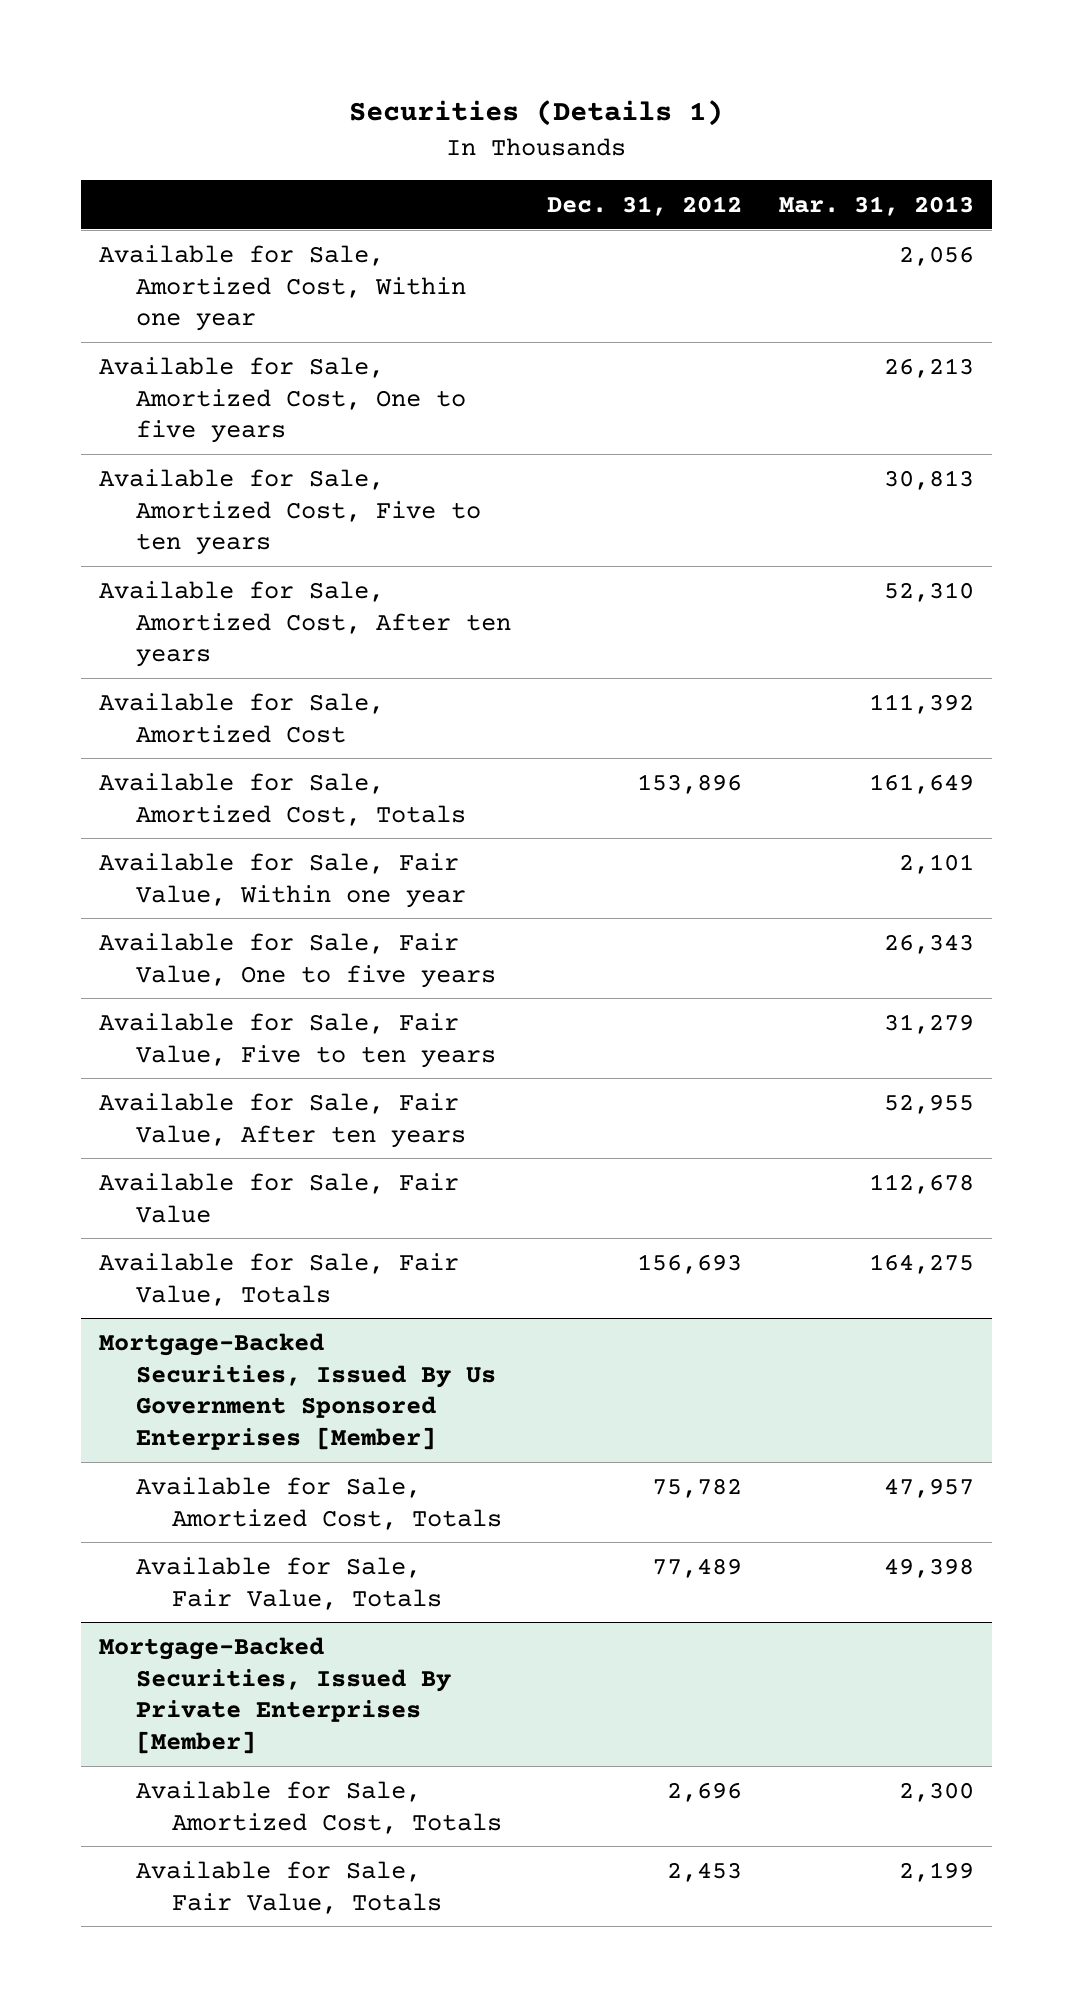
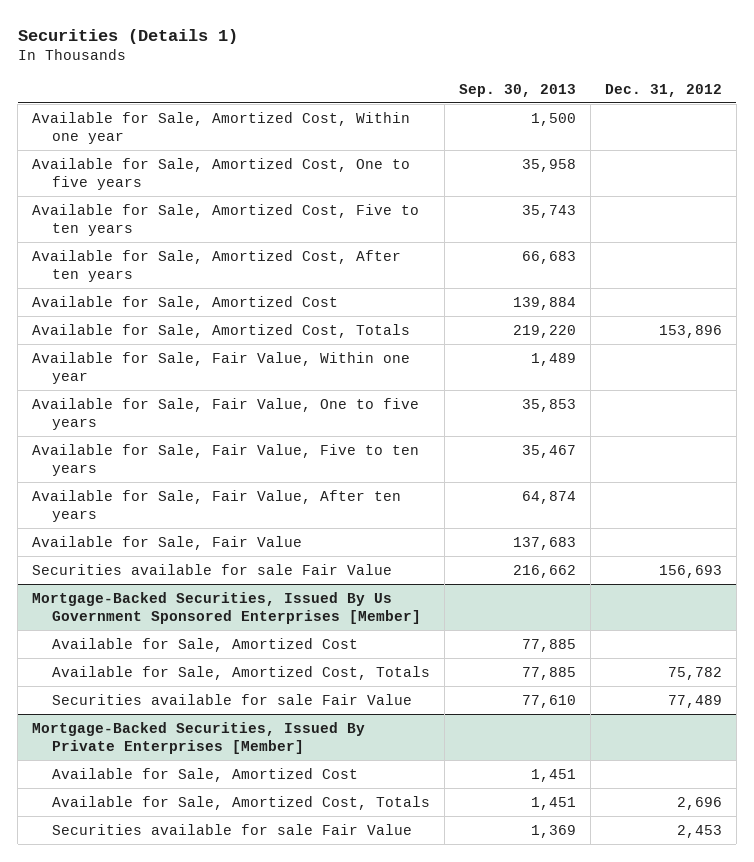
- | Dec. 31, 2012 | Mar. 31, 2013
+ | Sep. 30, 2013 | Dec. 31, 2012
- Available for Sale, Fair Value, Totals | 156,693 | 164,275
+ Securities available for sale Fair Value | 216,662 | 156,693
@ Mortgage-Backed Securities, Issued By Us Government Sponsored Enterprises [Member]
+ Available for Sale, Amortized Cost | 77,885 |
- Available for Sale, Fair Value, Totals | 77,489 | 49,398
+ Securities available for sale Fair Value | 77,610 | 77,489
@ Mortgage-Backed Securities, Issued By Private Enterprises [Member]
+ Available for Sale, Amortized Cost | 1,451 |
- Available for Sale, Fair Value, Totals | 2,453 | 2,199
+ Securities available for sale Fair Value | 1,369 | 2,453

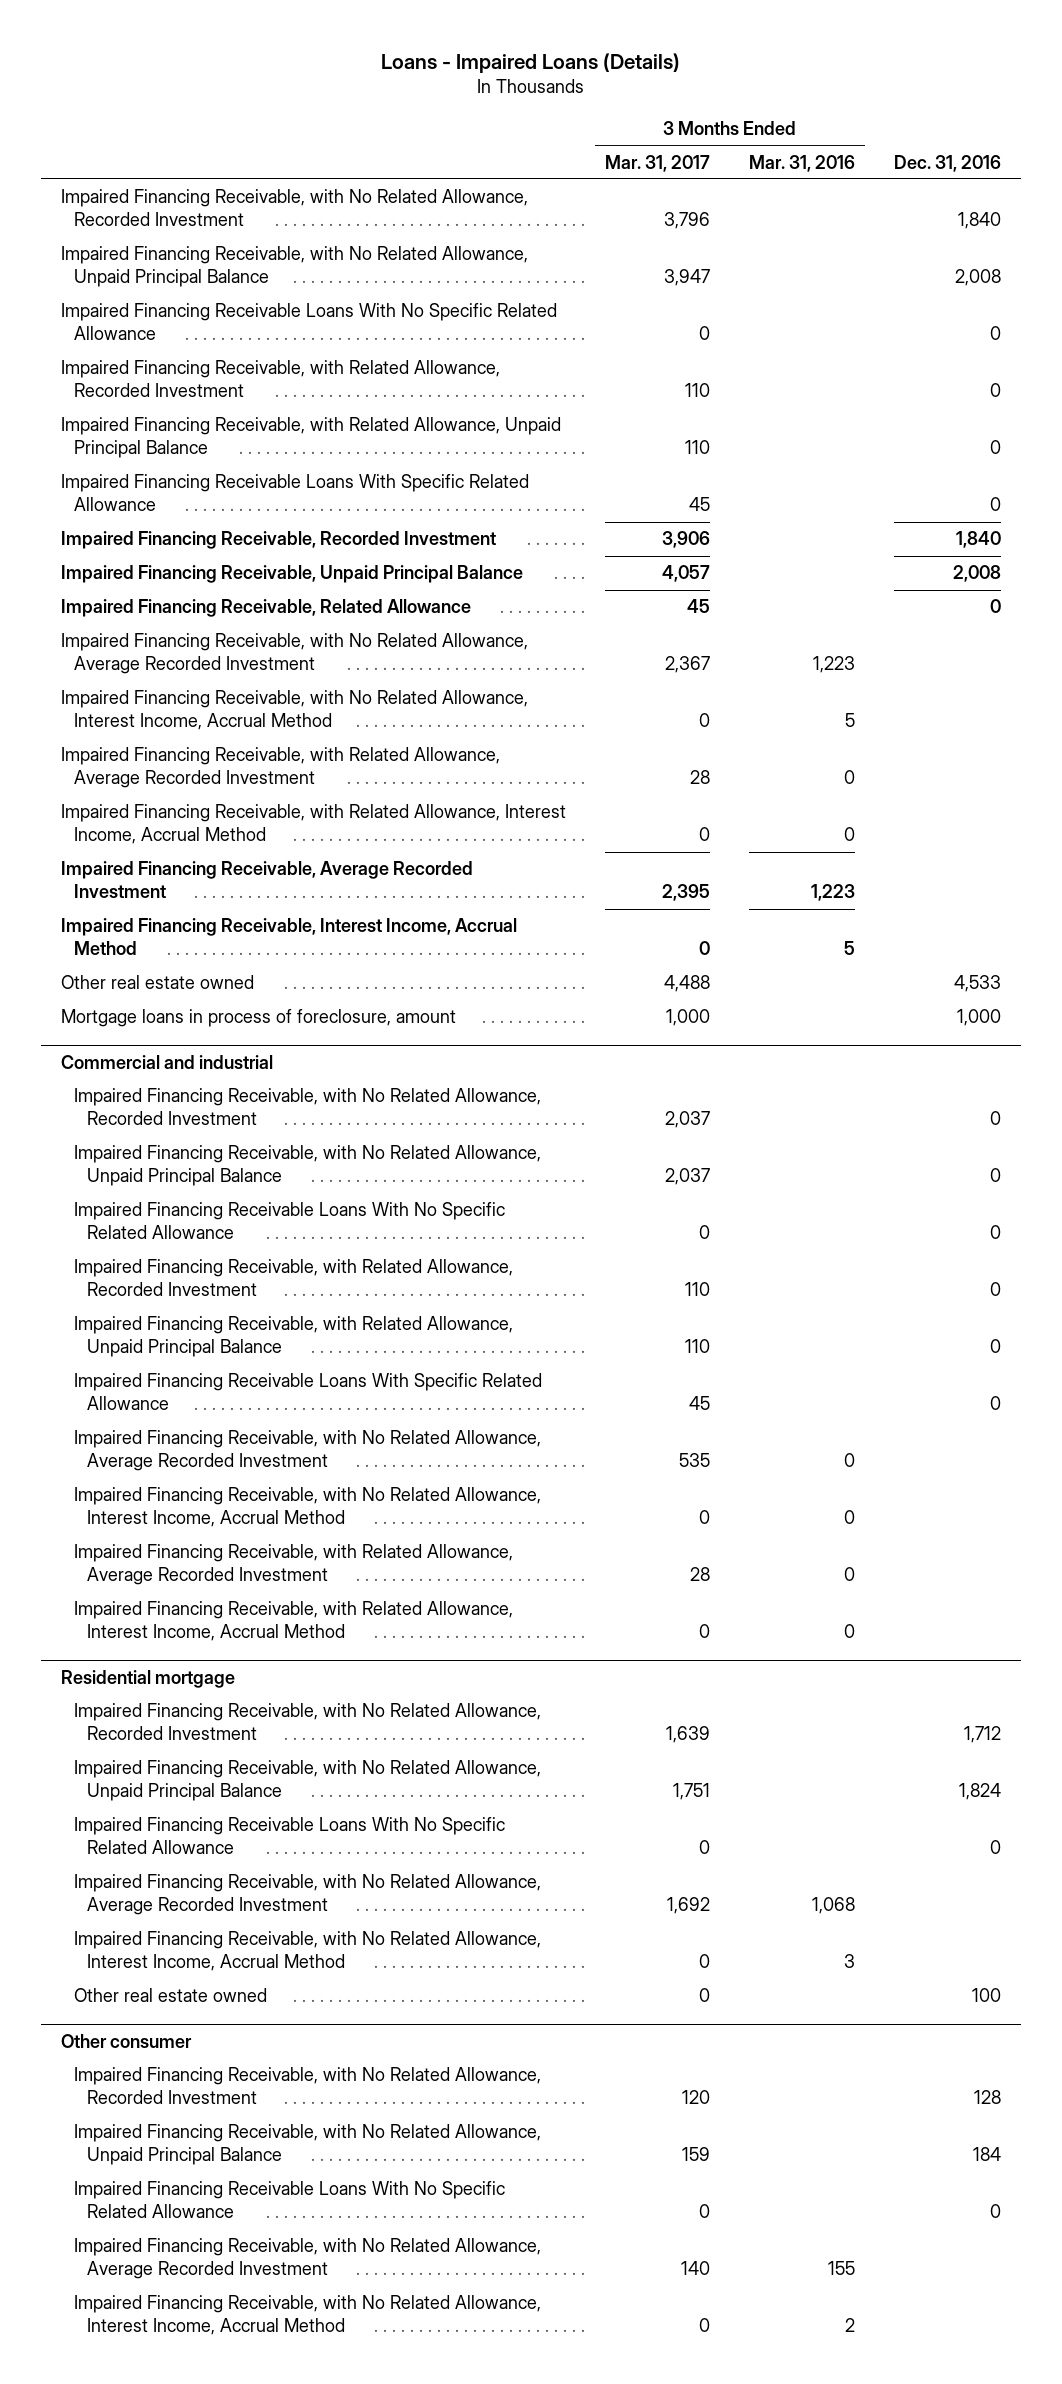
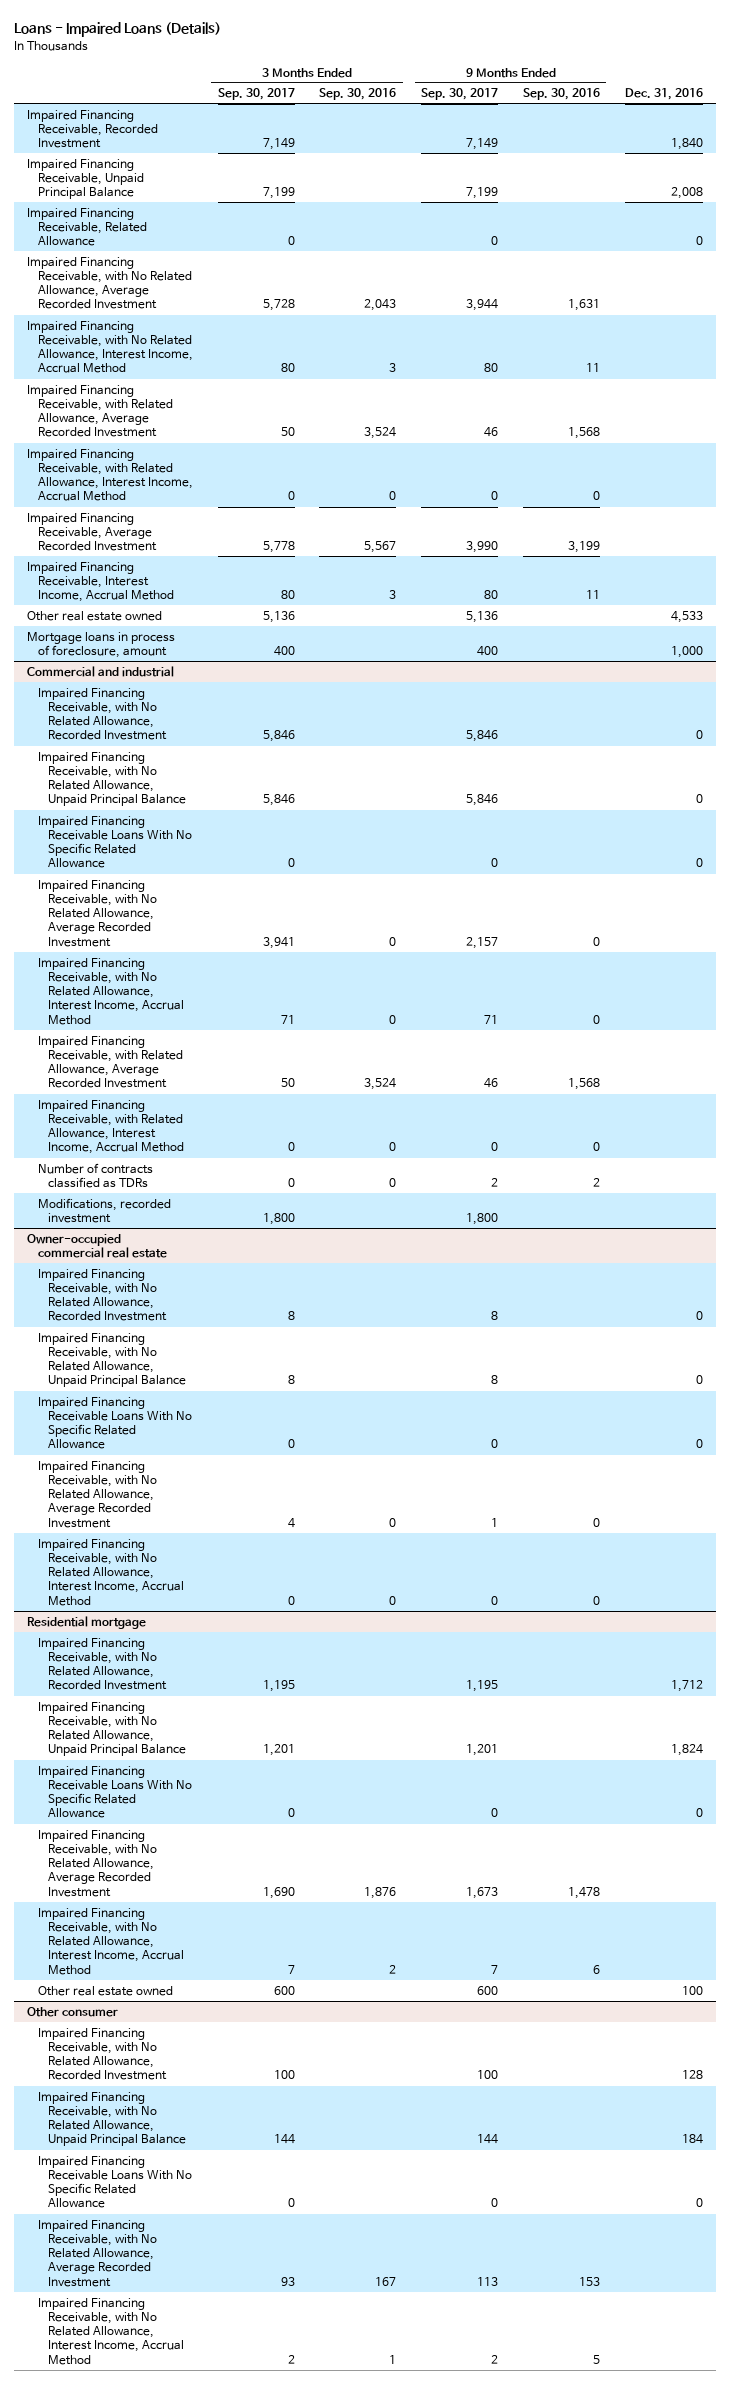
- | 3 Months Ended Mar. 31, 2017 | 3 Months Ended Mar. 31, 2016 | Dec. 31, 2016
+ | 3 Months Ended Sep. 30, 2017 | 3 Months Ended Sep. 30, 2016 | 9 Months Ended Sep. 30, 2017 | 9 Months Ended Sep. 30, 2016 | Dec. 31, 2016
- Impaired Financing Receivable, with No Related Allowance, Recorded Investment | 3,796 | | 1,840
- Impaired Financing Receivable, with No Related Allowance, Unpaid Principal Balance | 3,947 | | 2,008
- Impaired Financing Receivable Loans With No Specific Related Allowance | 0 | | 0
- Impaired Financing Receivable, with Related Allowance, Recorded Investment | 110 | | 0
- Impaired Financing Receivable, with Related Allowance, Unpaid Principal Balance | 110 | | 0
- Impaired Financing Receivable Loans With Specific Related Allowance | 45 | | 0
@ Commercial and industrial
- Impaired Financing Receivable, with Related Allowance, Recorded Investment | 110 | | 0
- Impaired Financing Receivable, with Related Allowance, Unpaid Principal Balance | 110 | | 0
- Impaired Financing Receivable Loans With Specific Related Allowance | 45 | | 0
+ Number of contracts classified as TDRs | 0 | 0 | 2 | 2 |
+ Modifications, recorded investment | 1,800 | | 1,800 | |
+ Owner-occupied commercial real estate
+ Impaired Financing Receivable, with No Related Allowance, Recorded Investment | 8 | | 8 | | 0
+ Impaired Financing Receivable, with No Related Allowance, Unpaid Principal Balance | 8 | | 8 | | 0
+ Impaired Financing Receivable Loans With No Specific Related Allowance | 0 | | 0 | | 0
+ Impaired Financing Receivable, with No Related Allowance, Average Recorded Investment | 4 | 0 | 1 | 0 |
+ Impaired Financing Receivable, with No Related Allowance, Interest Income, Accrual Method | 0 | 0 | 0 | 0 |

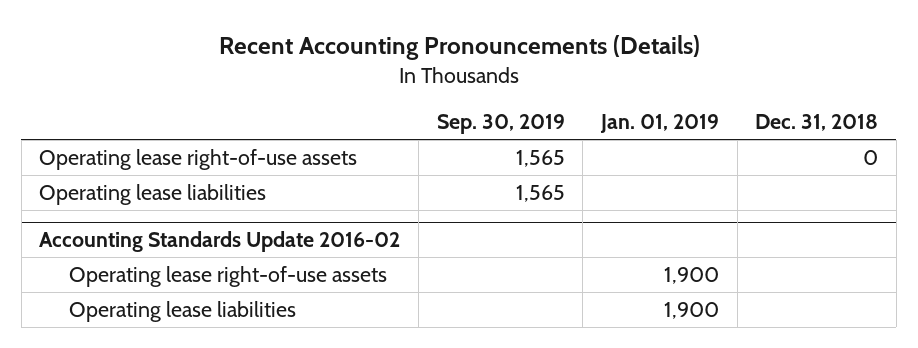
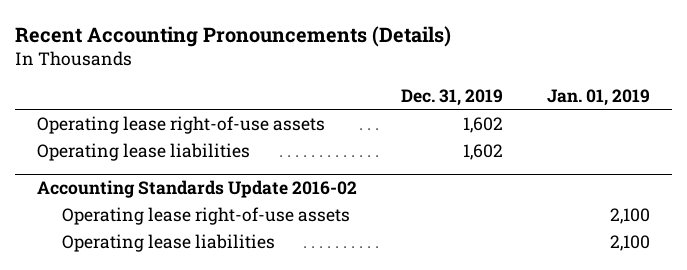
- | Sep. 30, 2019 | Jan. 01, 2019 | Dec. 31, 2018
+ | Dec. 31, 2019 | Jan. 01, 2019
@ Accounting Standards Update 2016-02
- Operating lease right-of-use assets | | 1,900 |
- Operating lease liabilities | | 1,900 |
+ Operating lease right-of-use assets | | 2,100
+ Operating lease liabilities | | 2,100

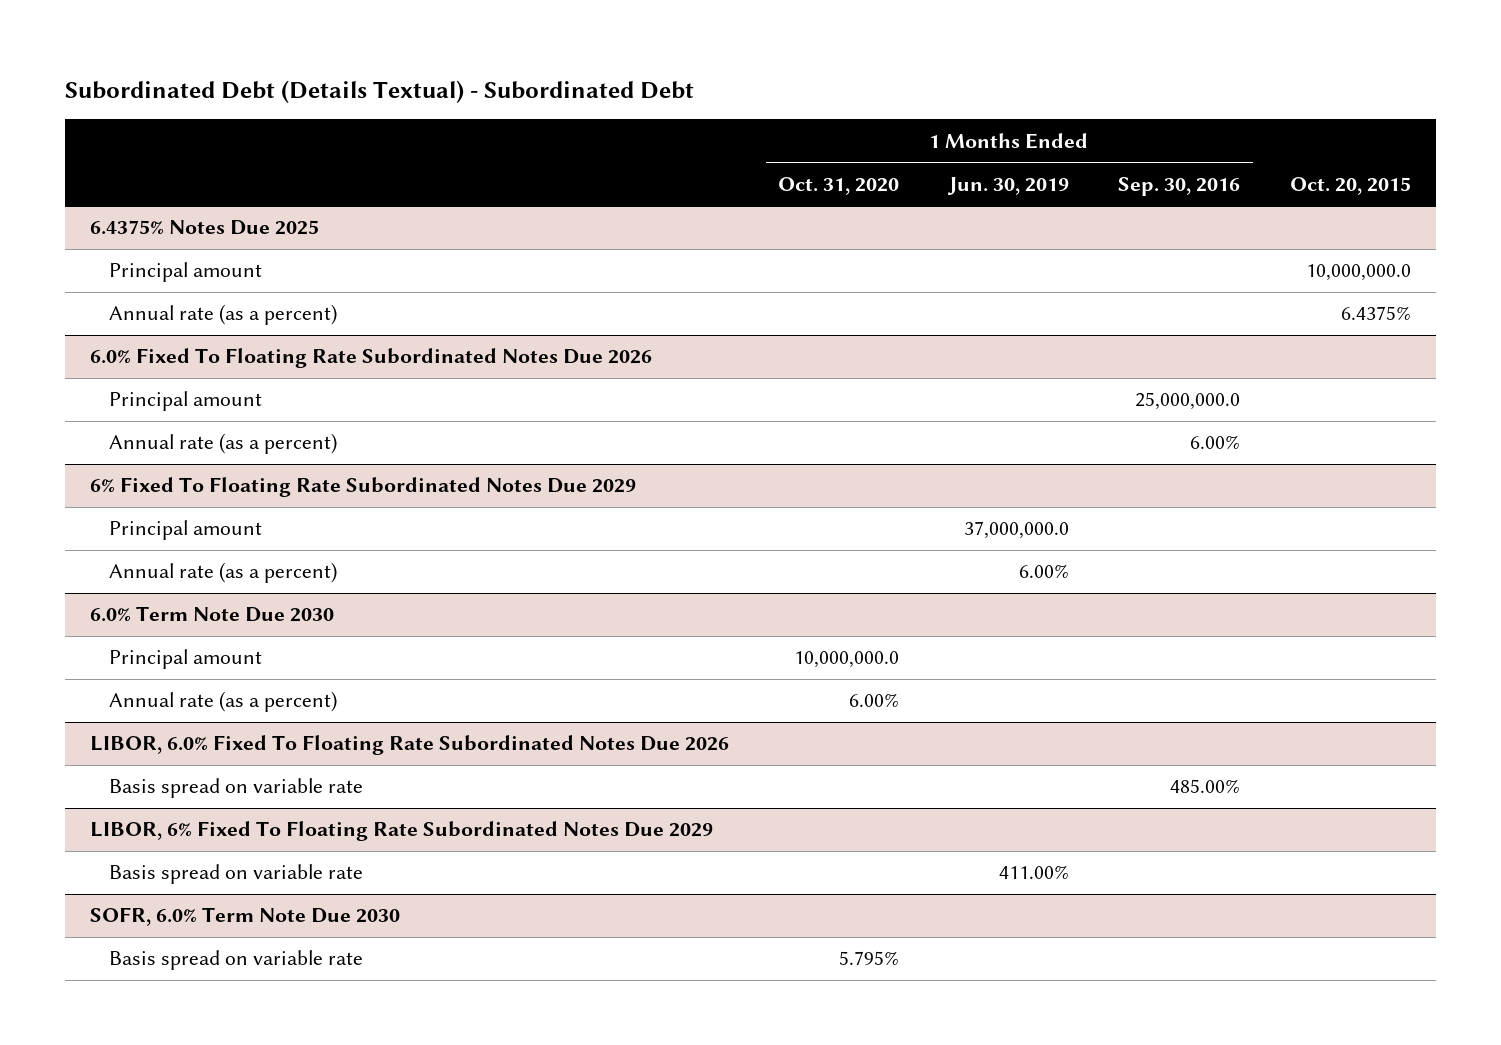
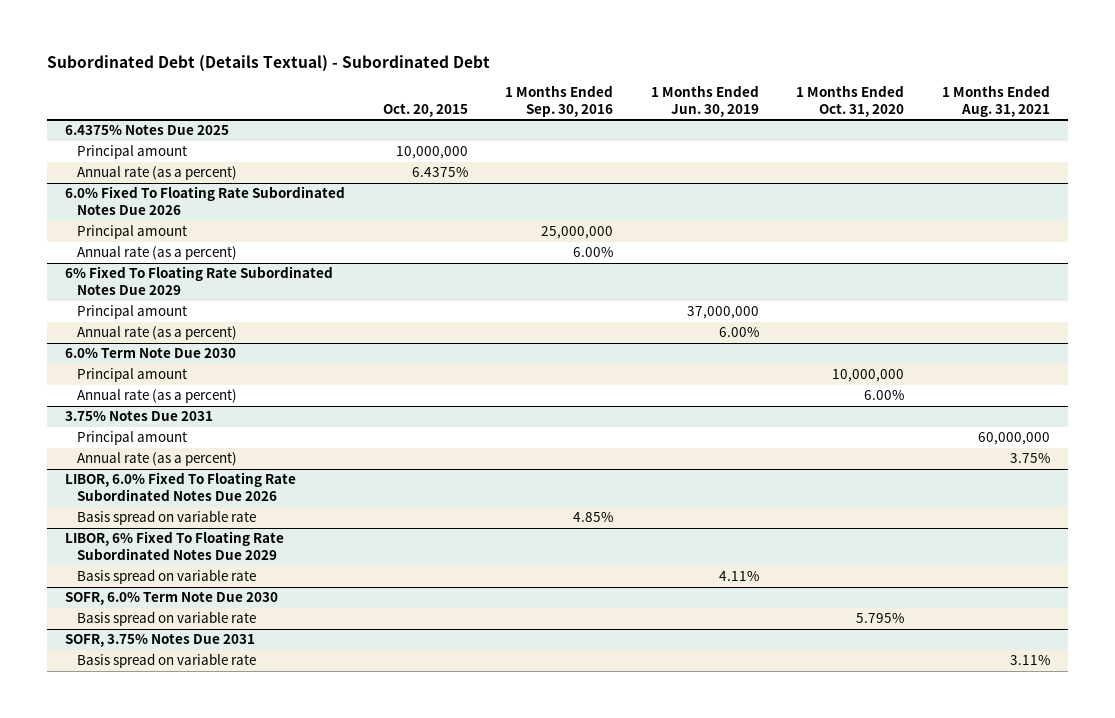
- | 1 Months Ended Oct. 31, 2020 | 1 Months Ended Jun. 30, 2019 | 1 Months Ended Sep. 30, 2016 | Oct. 20, 2015
+ | Oct. 20, 2015 | 1 Months Ended Sep. 30, 2016 | 1 Months Ended Jun. 30, 2019 | 1 Months Ended Oct. 31, 2020 | 1 Months Ended Aug. 31, 2021
@ 6.4375% Notes Due 2025
- Principal amount | | | | 10,000,000.0
+ Principal amount | 10,000,000 | | | |
@ 6.0% Fixed To Floating Rate Subordinated Notes Due 2026
- Principal amount | | | 25,000,000.0 |
+ Principal amount | | 25,000,000 | | |
@ 6% Fixed To Floating Rate Subordinated Notes Due 2029
- Principal amount | | 37,000,000.0 | |
+ Principal amount | | | 37,000,000 | |
@ 6.0% Term Note Due 2030
- Principal amount | 10,000,000.0 | | |
+ Principal amount | | | | 10,000,000 |
+ 3.75% Notes Due 2031
+ Principal amount | | | | | 60,000,000
+ Annual rate (as a percent) | | | | | 3.75%
@ LIBOR, 6.0% Fixed To Floating Rate Subordinated Notes Due 2026
- Basis spread on variable rate | | | 485.00% |
+ Basis spread on variable rate | | 4.85% | | |
@ LIBOR, 6% Fixed To Floating Rate Subordinated Notes Due 2029
- Basis spread on variable rate | | 411.00% | |
+ Basis spread on variable rate | | | 4.11% | |
+ SOFR, 3.75% Notes Due 2031
+ Basis spread on variable rate | | | | | 3.11%

